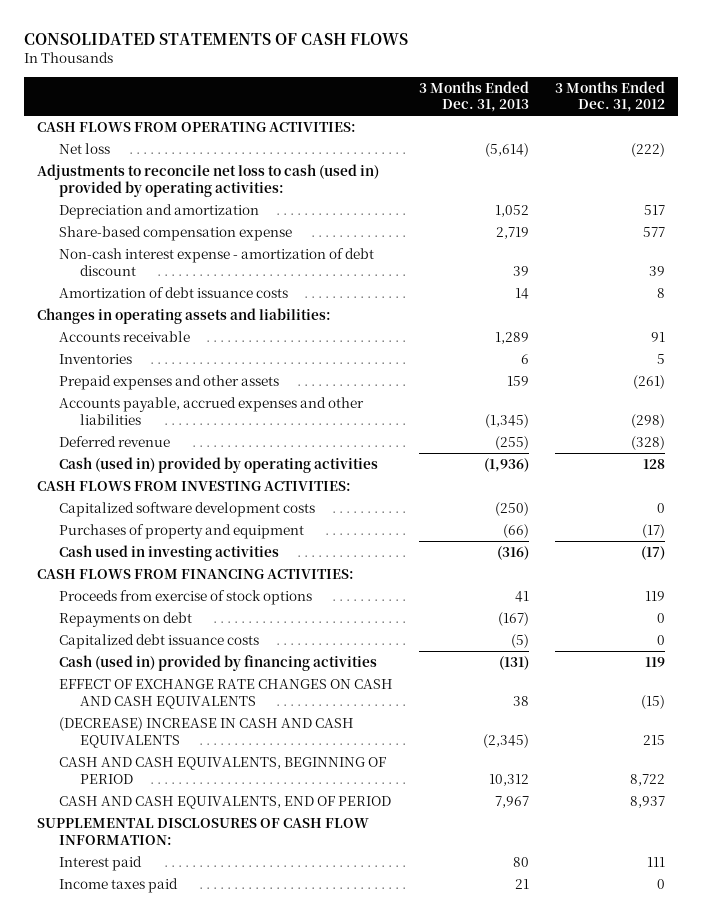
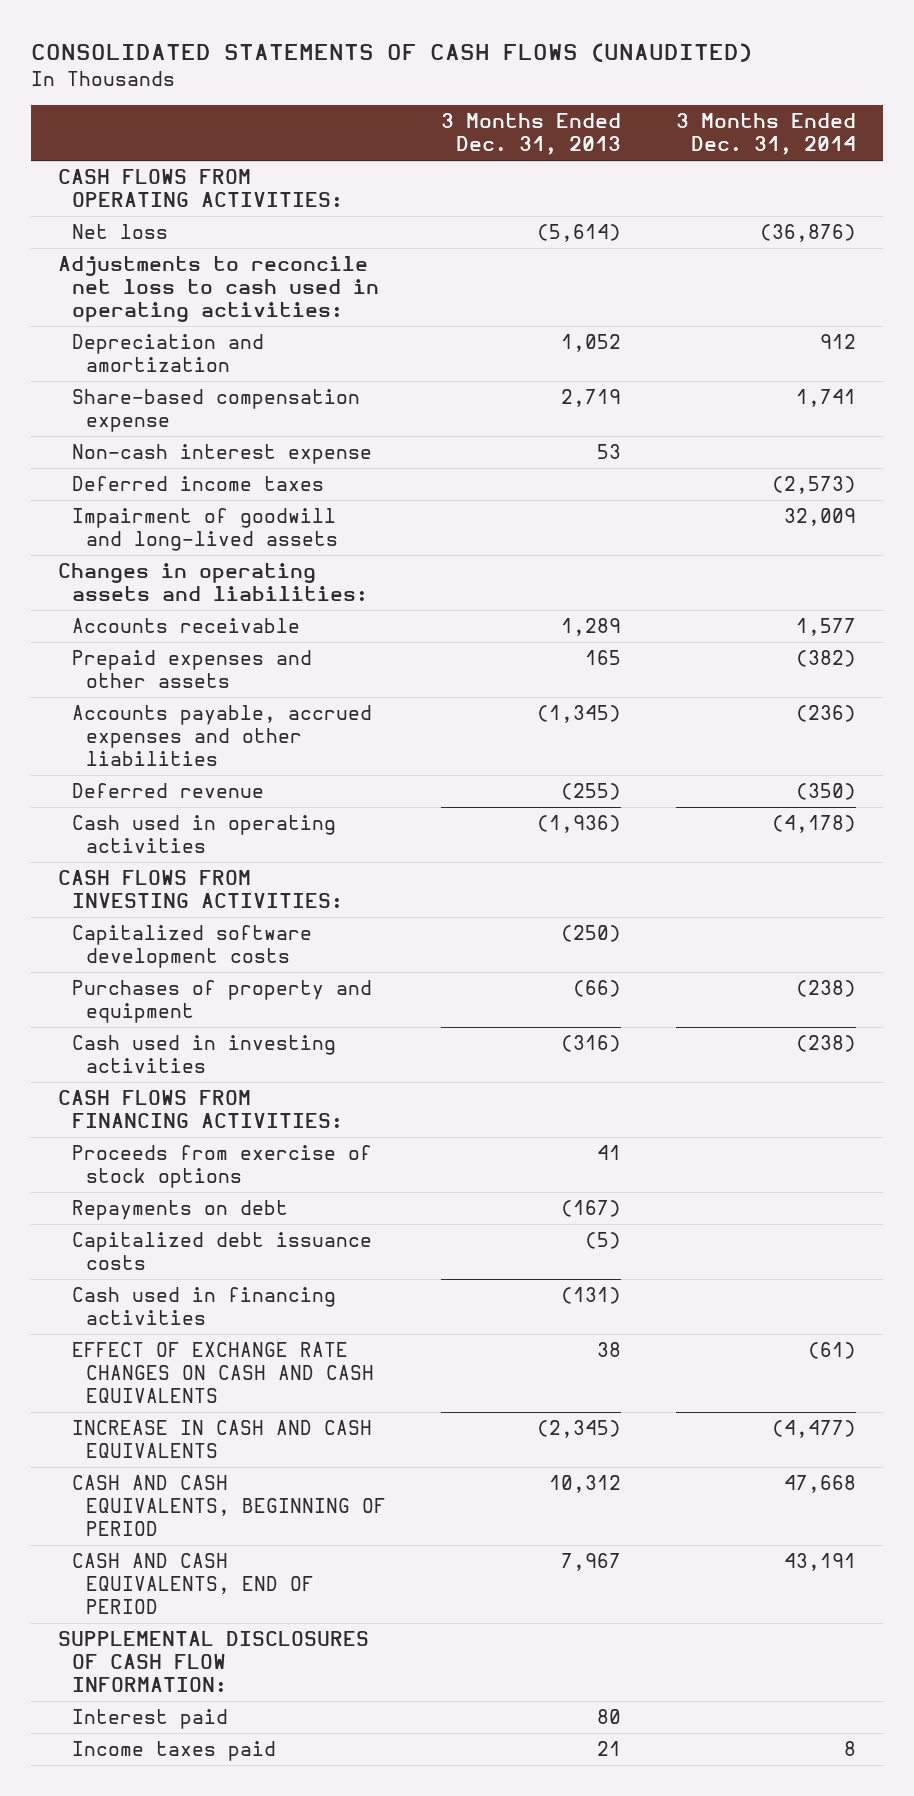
- CONSOLIDATED STATEMENTS OF CASH FLOWS
+ CONSOLIDATED STATEMENTS OF CASH FLOWS (UNAUDITED)
- | 3 Months Ended Dec. 31, 2013 | 3 Months Ended Dec. 31, 2012
+ | 3 Months Ended Dec. 31, 2013 | 3 Months Ended Dec. 31, 2014
- Adjustments to reconcile net loss to cash (used in) provided by operating activities:
+ Adjustments to reconcile net loss to cash used in operating activities:
- Non-cash interest expense - amortization of debt discount | 39 | 39
- Amortization of debt issuance costs | 14 | 8
+ Non-cash interest expense | 53 |
+ Deferred income taxes | | (2,573)
+ Impairment of goodwill and long-lived assets | | 32,009
- Inventories | 6 | 5
- Prepaid expenses and other assets | 159 | (261)
+ Prepaid expenses and other assets | 165 | (382)
- Cash (used in) provided by operating activities | (1,936) | 128
+ Cash used in operating activities | (1,936) | (4,178)
- Cash (used in) provided by financing activities | (131) | 119
+ Cash used in financing activities | (131) |
- (DECREASE) INCREASE IN CASH AND CASH EQUIVALENTS | (2,345) | 215
+ INCREASE IN CASH AND CASH EQUIVALENTS | (2,345) | (4,477)

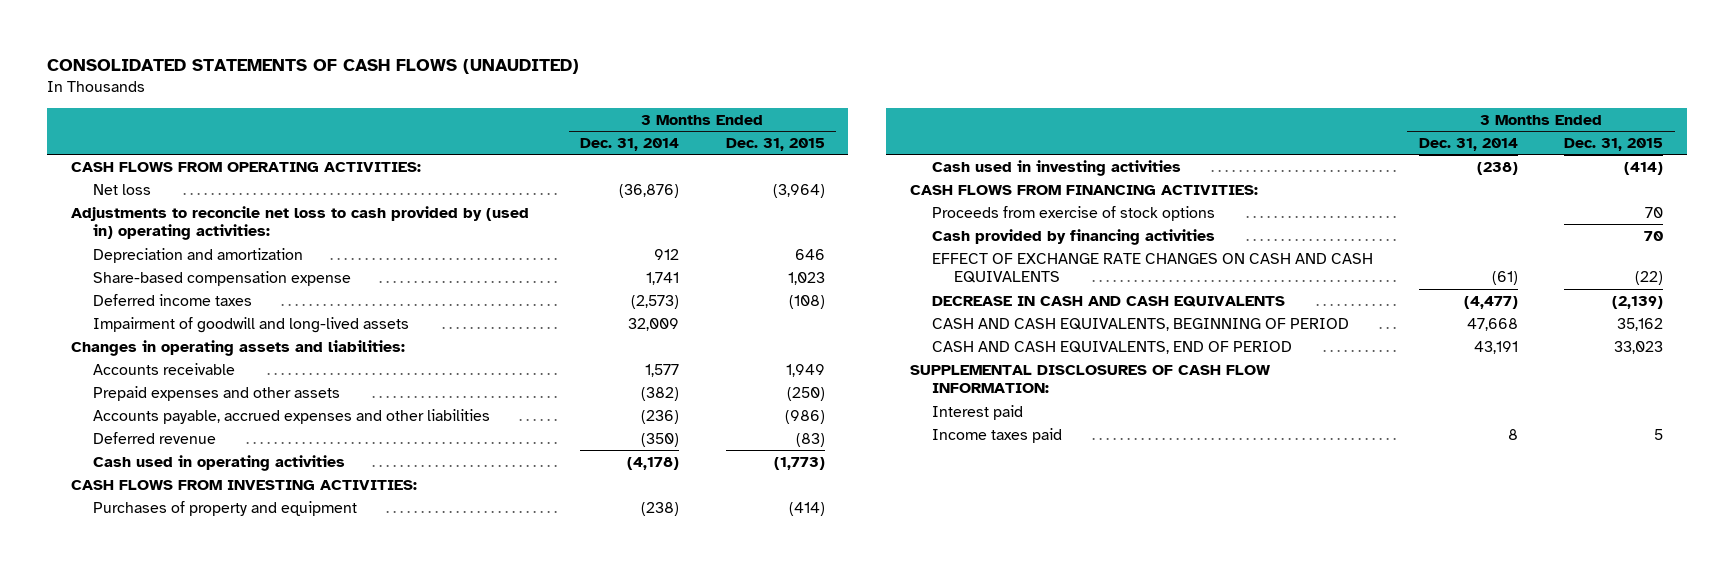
- | 3 Months Ended Dec. 31, 2013 | 3 Months Ended Dec. 31, 2014
+ | 3 Months Ended Dec. 31, 2014 | 3 Months Ended Dec. 31, 2015
- Adjustments to reconcile net loss to cash used in operating activities:
+ Adjustments to reconcile net loss to cash provided by (used in) operating activities:
- Non-cash interest expense | 53 |
- Capitalized software development costs | (250) |
- Repayments on debt | (167) |
- Capitalized debt issuance costs | (5) |
- Cash used in financing activities | (131) |
+ Cash provided by financing activities | | 70
- INCREASE IN CASH AND CASH EQUIVALENTS | (2,345) | (4,477)
+ DECREASE IN CASH AND CASH EQUIVALENTS | (4,477) | (2,139)

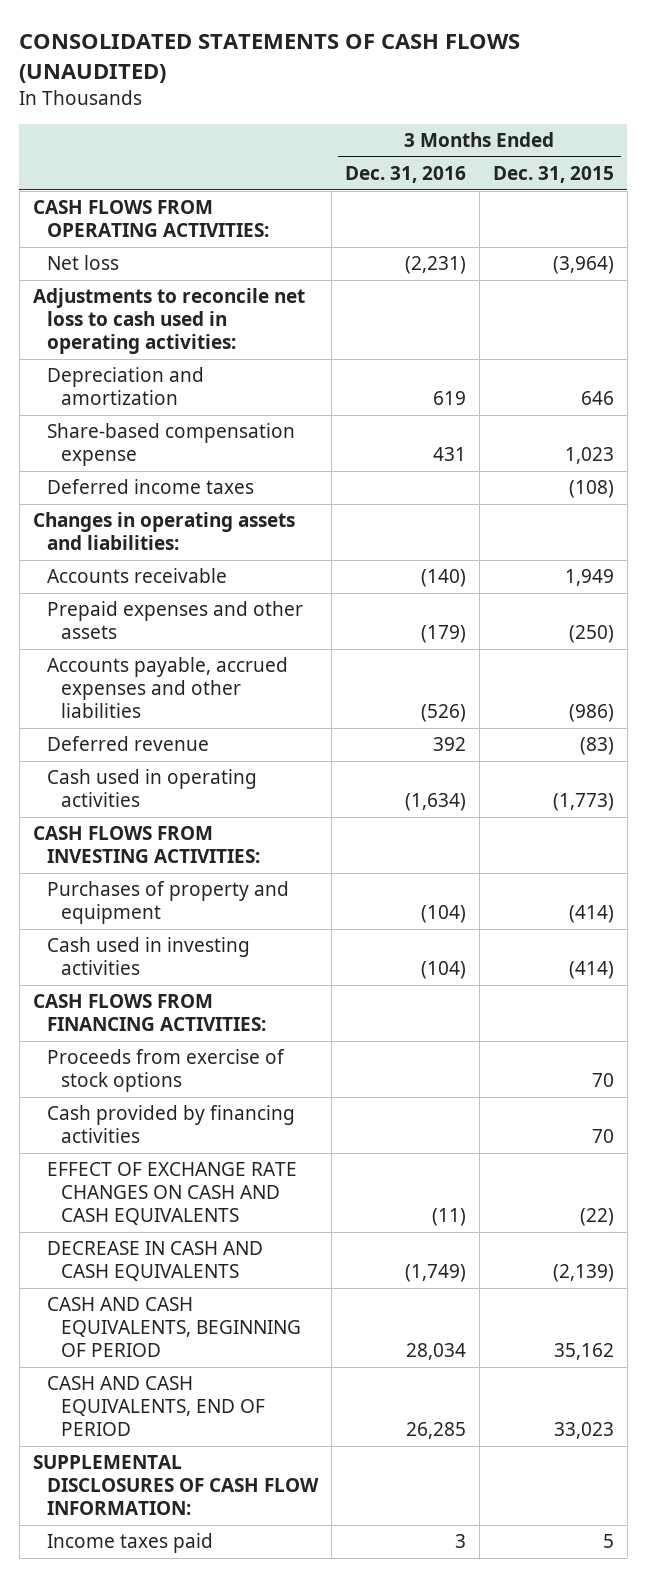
- | 3 Months Ended Dec. 31, 2014 | 3 Months Ended Dec. 31, 2015
+ | 3 Months Ended Dec. 31, 2016 | 3 Months Ended Dec. 31, 2015
- Adjustments to reconcile net loss to cash provided by (used in) operating activities:
+ Adjustments to reconcile net loss to cash used in operating activities:
- Impairment of goodwill and long-lived assets | 32,009 |
- Interest paid

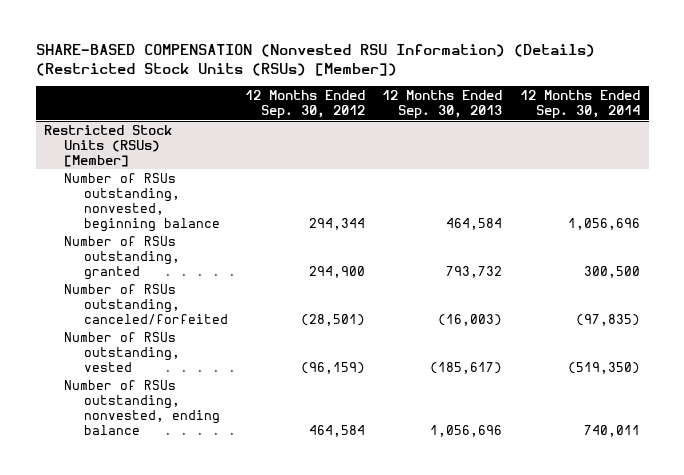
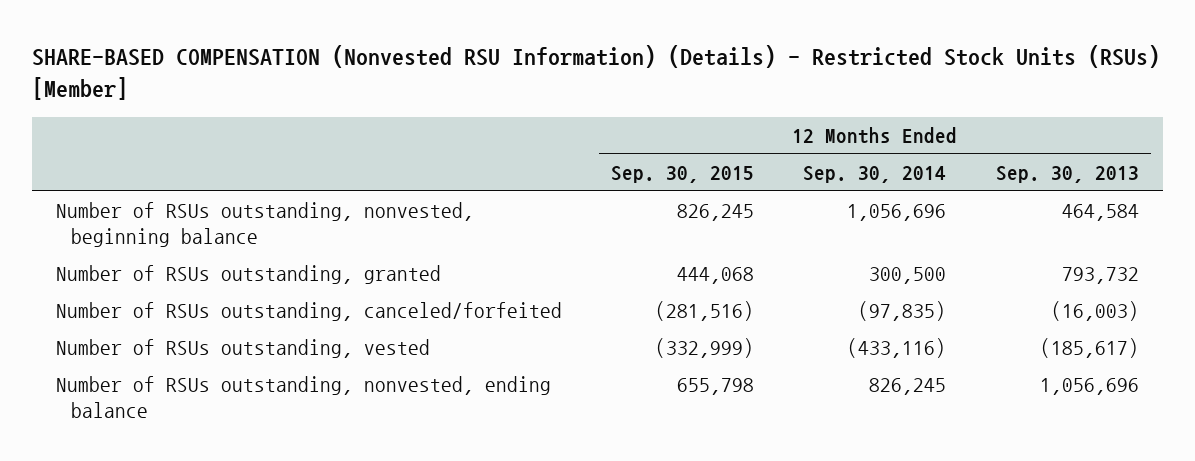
- SHARE-BASED COMPENSATION (Nonvested RSU Information) (Details) (Restricted Stock Units (RSUs) [Member])
+ SHARE-BASED COMPENSATION (Nonvested RSU Information) (Details) - Restricted Stock Units (RSUs) [Member]
- | 12 Months Ended Sep. 30, 2012 | 12 Months Ended Sep. 30, 2013 | 12 Months Ended Sep. 30, 2014
+ | 12 Months Ended Sep. 30, 2015 | 12 Months Ended Sep. 30, 2014 | 12 Months Ended Sep. 30, 2013
- Restricted Stock Units (RSUs) [Member]
- Number of RSUs outstanding, vested | (96,159) | (185,617) | (519,350)
- Number of RSUs outstanding, nonvested, ending balance | 464,584 | 1,056,696 | 740,011
+ Number of RSUs outstanding, vested | (332,999) | (433,116) | (185,617)
+ Number of RSUs outstanding, nonvested, ending balance | 655,798 | 826,245 | 1,056,696

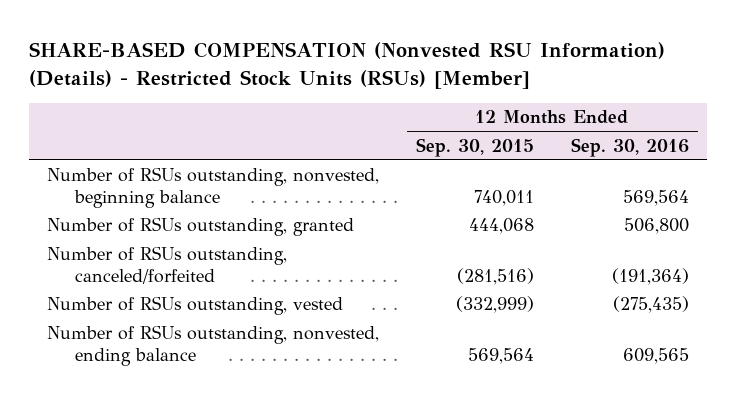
- | 12 Months Ended Sep. 30, 2015 | 12 Months Ended Sep. 30, 2014 | 12 Months Ended Sep. 30, 2013
+ | 12 Months Ended Sep. 30, 2015 | 12 Months Ended Sep. 30, 2016
- Number of RSUs outstanding, nonvested, beginning balance | 826,245 | 1,056,696 | 464,584
+ Number of RSUs outstanding, nonvested, beginning balance | 740,011 | 569,564
- Number of RSUs outstanding, nonvested, ending balance | 655,798 | 826,245 | 1,056,696
+ Number of RSUs outstanding, nonvested, ending balance | 569,564 | 609,565

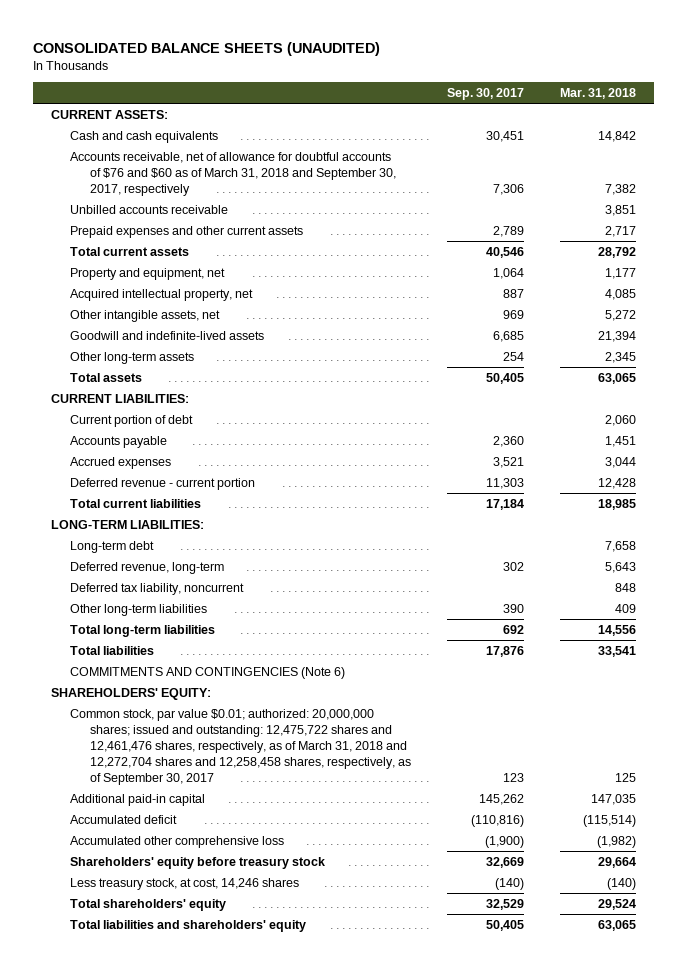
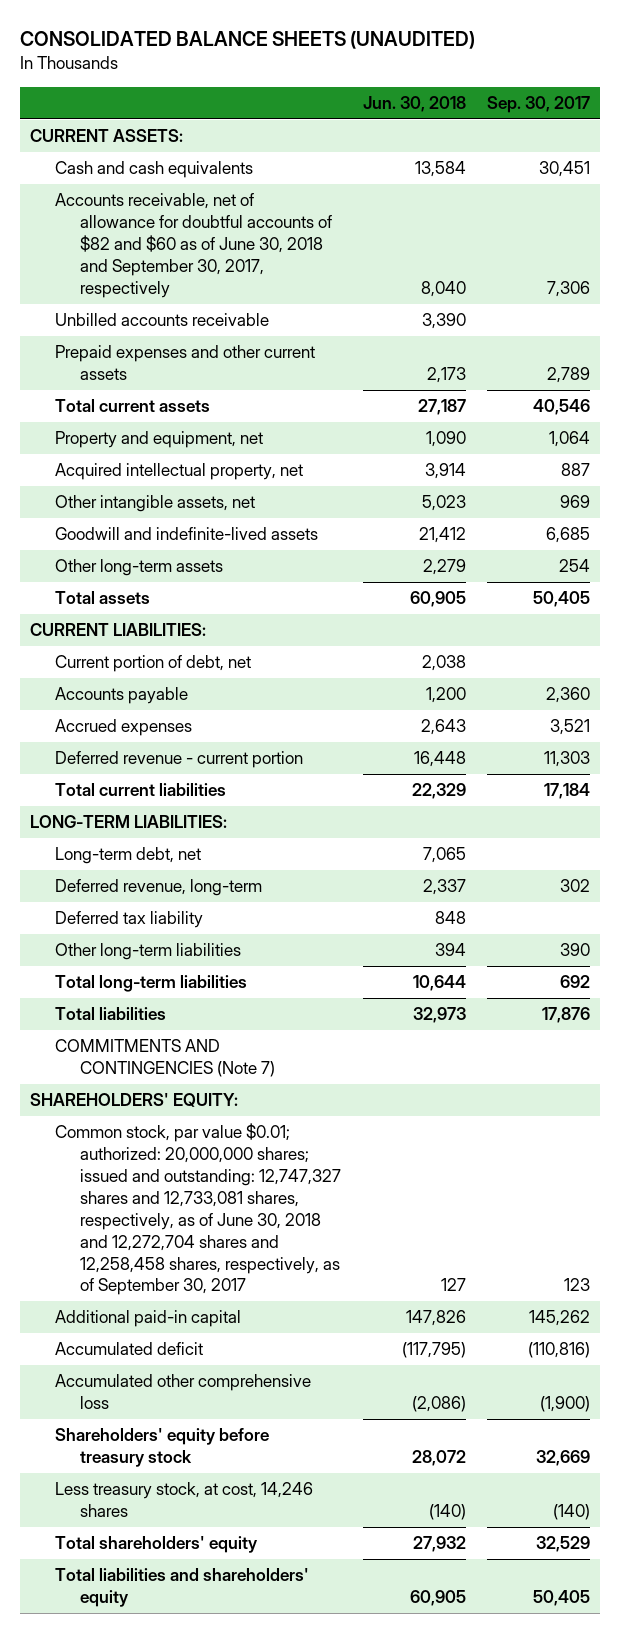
- | Sep. 30, 2017 | Mar. 31, 2018
+ | Jun. 30, 2018 | Sep. 30, 2017
- Accounts receivable, net of allowance for doubtful accounts of $76 and $60 as of March 31, 2018 and September 30, 2017, respectively | 7,306 | 7,382
+ Accounts receivable, net of allowance for doubtful accounts of $82 and $60 as of June 30, 2018 and September 30, 2017, respectively | 8,040 | 7,306
- Current portion of debt | | 2,060
+ Current portion of debt, net | 2,038 |
- Long-term debt | | 7,658
+ Long-term debt, net | 7,065 |
- Deferred tax liability, noncurrent | | 848
+ Deferred tax liability | 848 |
- COMMITMENTS AND CONTINGENCIES (Note 6)
+ COMMITMENTS AND CONTINGENCIES (Note 7)
- Common stock, par value $0.01; authorized: 20,000,000 shares; issued and outstanding: 12,475,722 shares and 12,461,476 shares, respectively, as of March 31, 2018 and 12,272,704 shares and 12,258,458 shares, respectively, as of September 30, 2017 | 123 | 125
+ Common stock, par value $0.01; authorized: 20,000,000 shares; issued and outstanding: 12,747,327 shares and 12,733,081 shares, respectively, as of June 30, 2018 and 12,272,704 shares and 12,258,458 shares, respectively, as of September 30, 2017 | 127 | 123

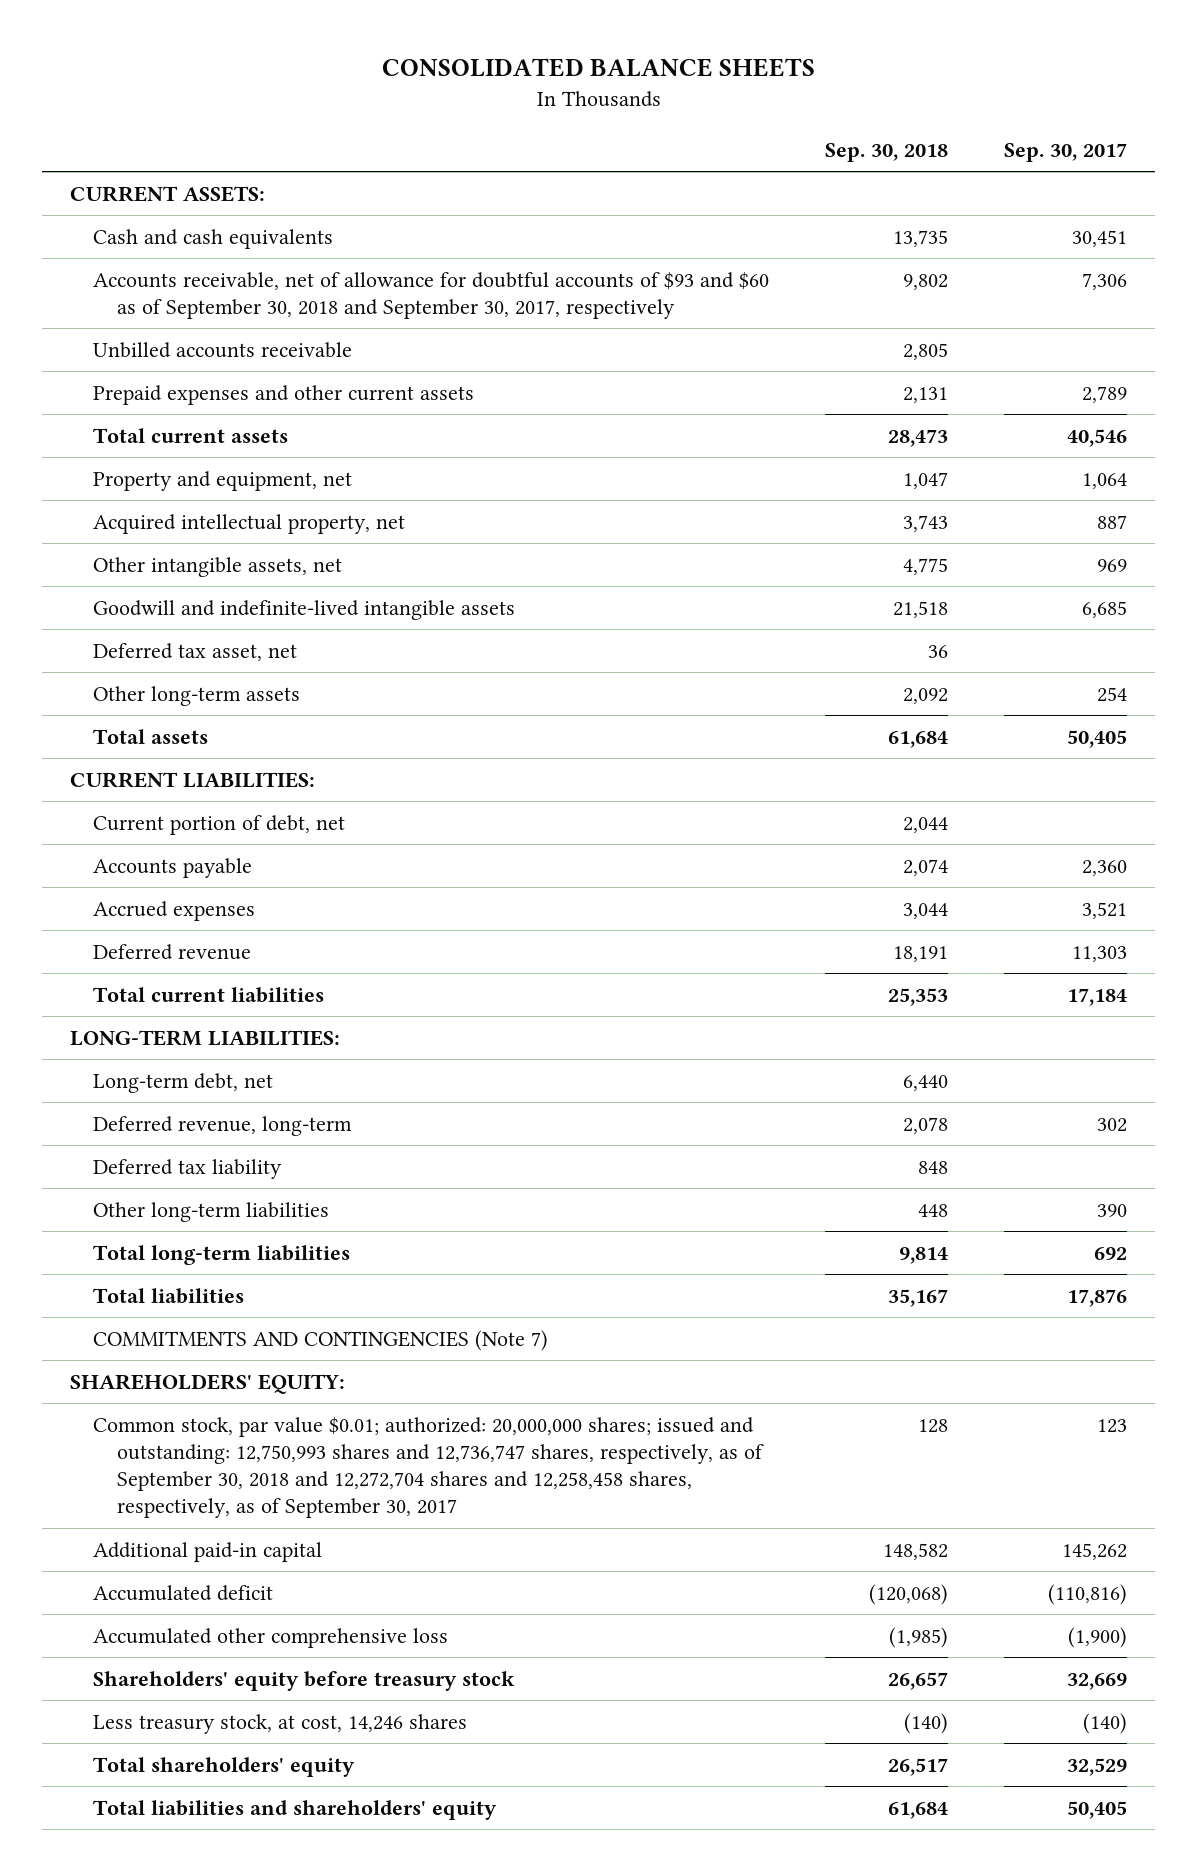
- CONSOLIDATED BALANCE SHEETS (UNAUDITED)
+ CONSOLIDATED BALANCE SHEETS
- | Jun. 30, 2018 | Sep. 30, 2017
+ | Sep. 30, 2018 | Sep. 30, 2017
- Accounts receivable, net of allowance for doubtful accounts of $82 and $60 as of June 30, 2018 and September 30, 2017, respectively | 8,040 | 7,306
+ Accounts receivable, net of allowance for doubtful accounts of $93 and $60 as of September 30, 2018 and September 30, 2017, respectively | 9,802 | 7,306
- Goodwill and indefinite-lived assets | 21,412 | 6,685
+ Goodwill and indefinite-lived intangible assets | 21,518 | 6,685
+ Deferred tax asset, net | 36 |
- Deferred revenue - current portion | 16,448 | 11,303
+ Deferred revenue | 18,191 | 11,303
- Common stock, par value $0.01; authorized: 20,000,000 shares; issued and outstanding: 12,747,327 shares and 12,733,081 shares, respectively, as of June 30, 2018 and 12,272,704 shares and 12,258,458 shares, respectively, as of September 30, 2017 | 127 | 123
+ Common stock, par value $0.01; authorized: 20,000,000 shares; issued and outstanding: 12,750,993 shares and 12,736,747 shares, respectively, as of September 30, 2018 and 12,272,704 shares and 12,258,458 shares, respectively, as of September 30, 2017 | 128 | 123

